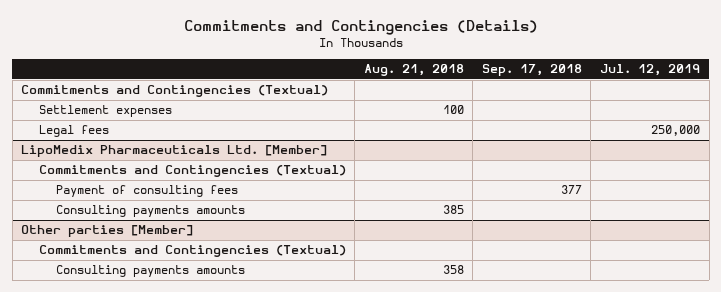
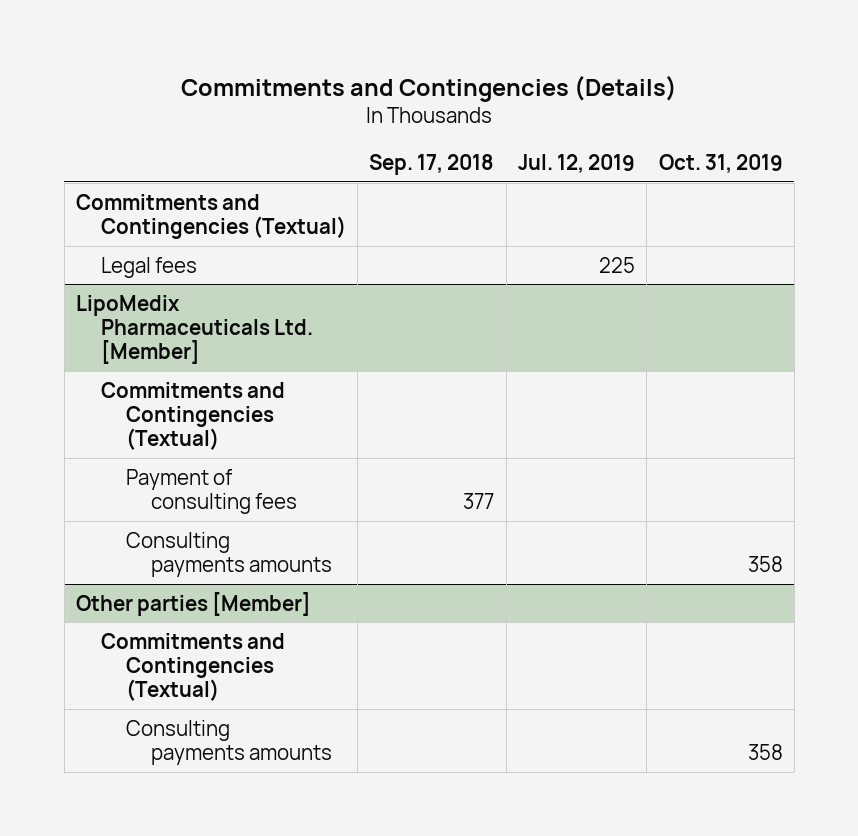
- | Aug. 21, 2018 | Sep. 17, 2018 | Jul. 12, 2019
+ | Sep. 17, 2018 | Jul. 12, 2019 | Oct. 31, 2019
- Settlement expenses | 100 | |
- Legal fees | | | 250,000
+ Legal fees | | 225 |

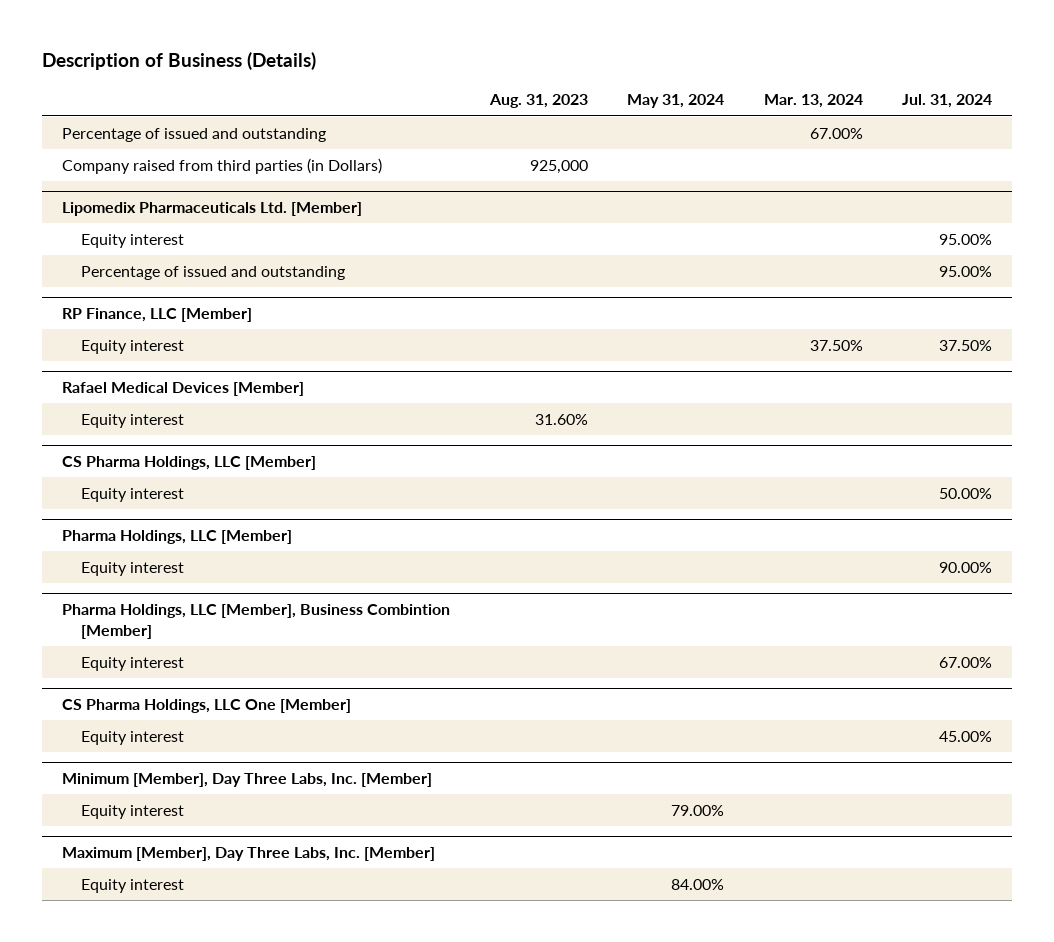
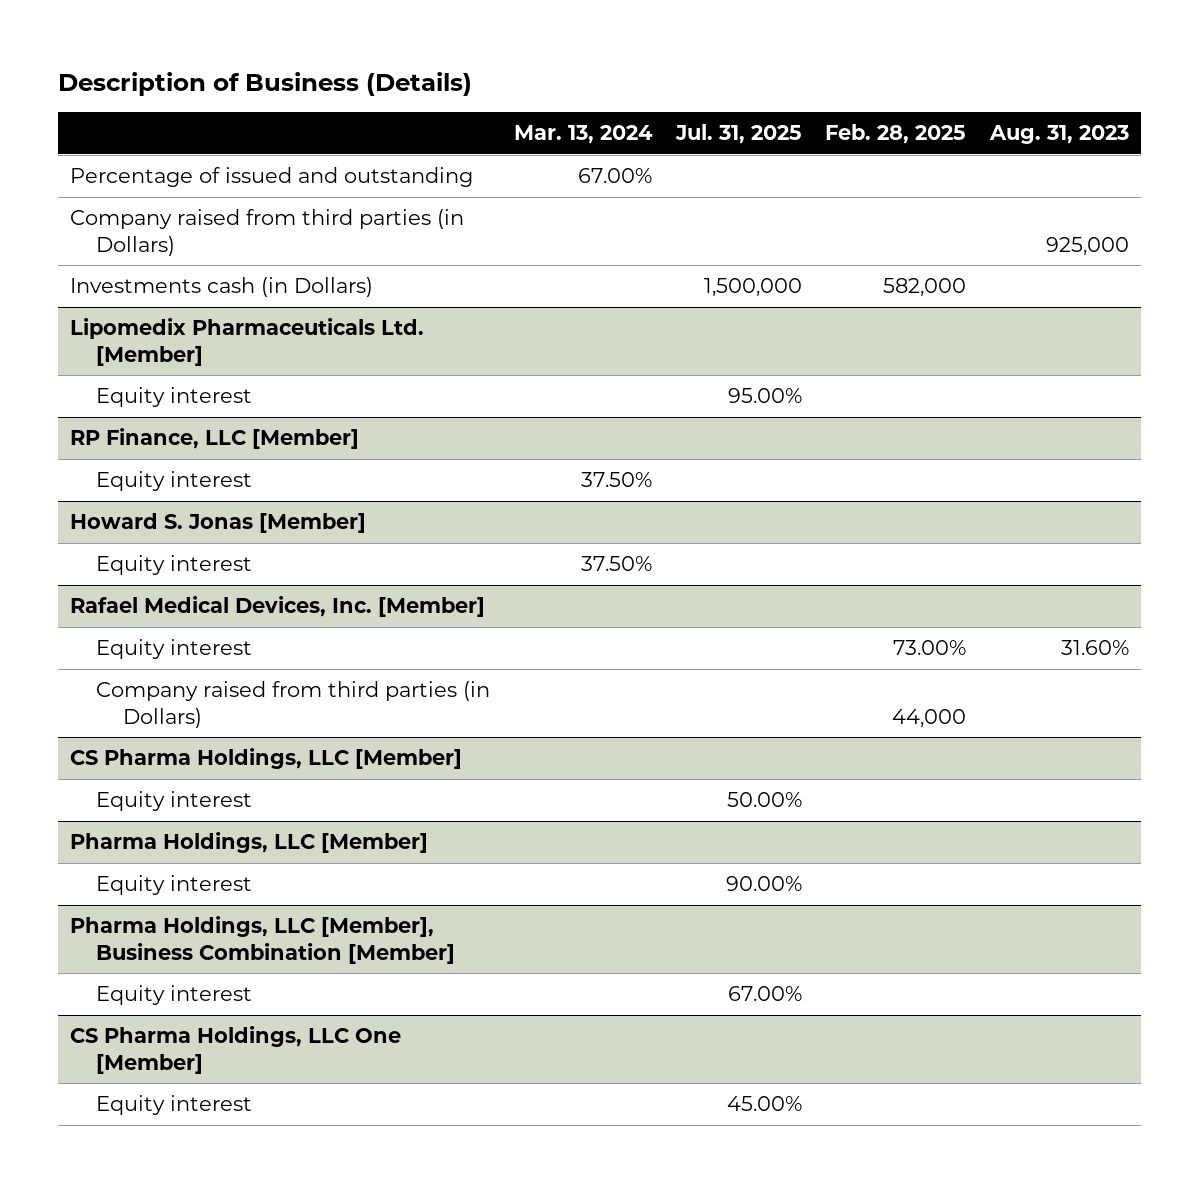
- | Aug. 31, 2023 | May 31, 2024 | Mar. 13, 2024 | Jul. 31, 2024
+ | Mar. 13, 2024 | Jul. 31, 2025 | Feb. 28, 2025 | Aug. 31, 2023
+ Investments cash (in Dollars) | | 1,500,000 | 582,000 |
@ Lipomedix Pharmaceuticals Ltd. [Member]
- Percentage of issued and outstanding | | | | 95.00%
- Rafael Medical Devices [Member]
+ Howard S. Jonas [Member]
+ Equity interest | 37.50% | | |
+ Rafael Medical Devices, Inc. [Member]
+ Company raised from third parties (in Dollars) | | | 44,000 |
- Pharma Holdings, LLC [Member], Business Combintion [Member]
+ Pharma Holdings, LLC [Member], Business Combination [Member]
- Minimum [Member], Day Three Labs, Inc. [Member]
- Equity interest | | 79.00% | |
- Maximum [Member], Day Three Labs, Inc. [Member]
- Equity interest | | 84.00% | |

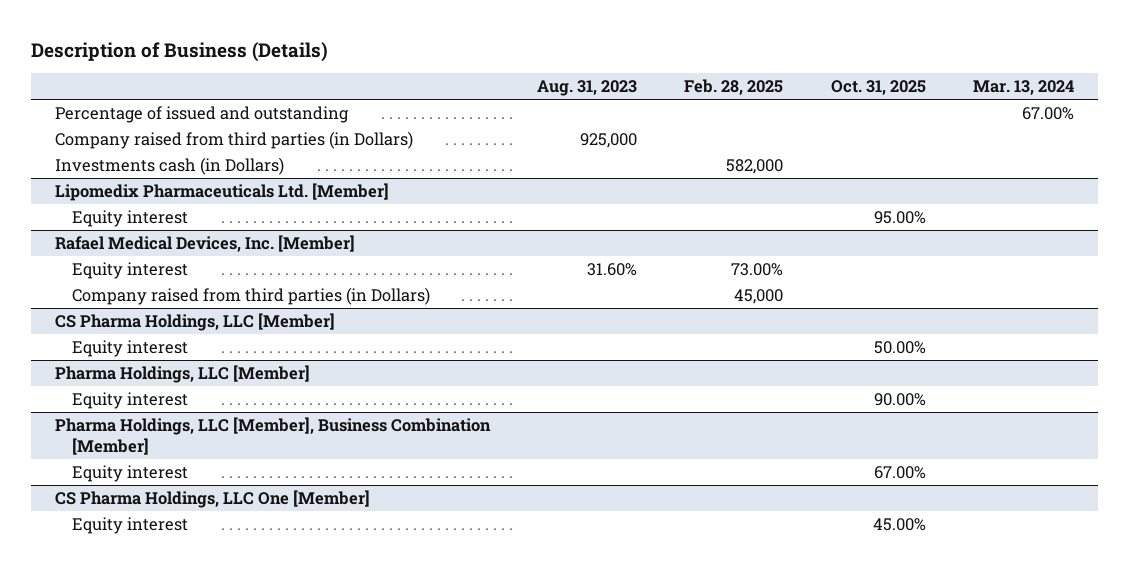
- | Mar. 13, 2024 | Jul. 31, 2025 | Feb. 28, 2025 | Aug. 31, 2023
+ | Aug. 31, 2023 | Feb. 28, 2025 | Oct. 31, 2025 | Mar. 13, 2024
- RP Finance, LLC [Member]
- Equity interest | 37.50% | | |
- Howard S. Jonas [Member]
- Equity interest | 37.50% | | |
@ Rafael Medical Devices, Inc. [Member]
- Company raised from third parties (in Dollars) | | | 44,000 |
+ Company raised from third parties (in Dollars) | | 45,000 | |

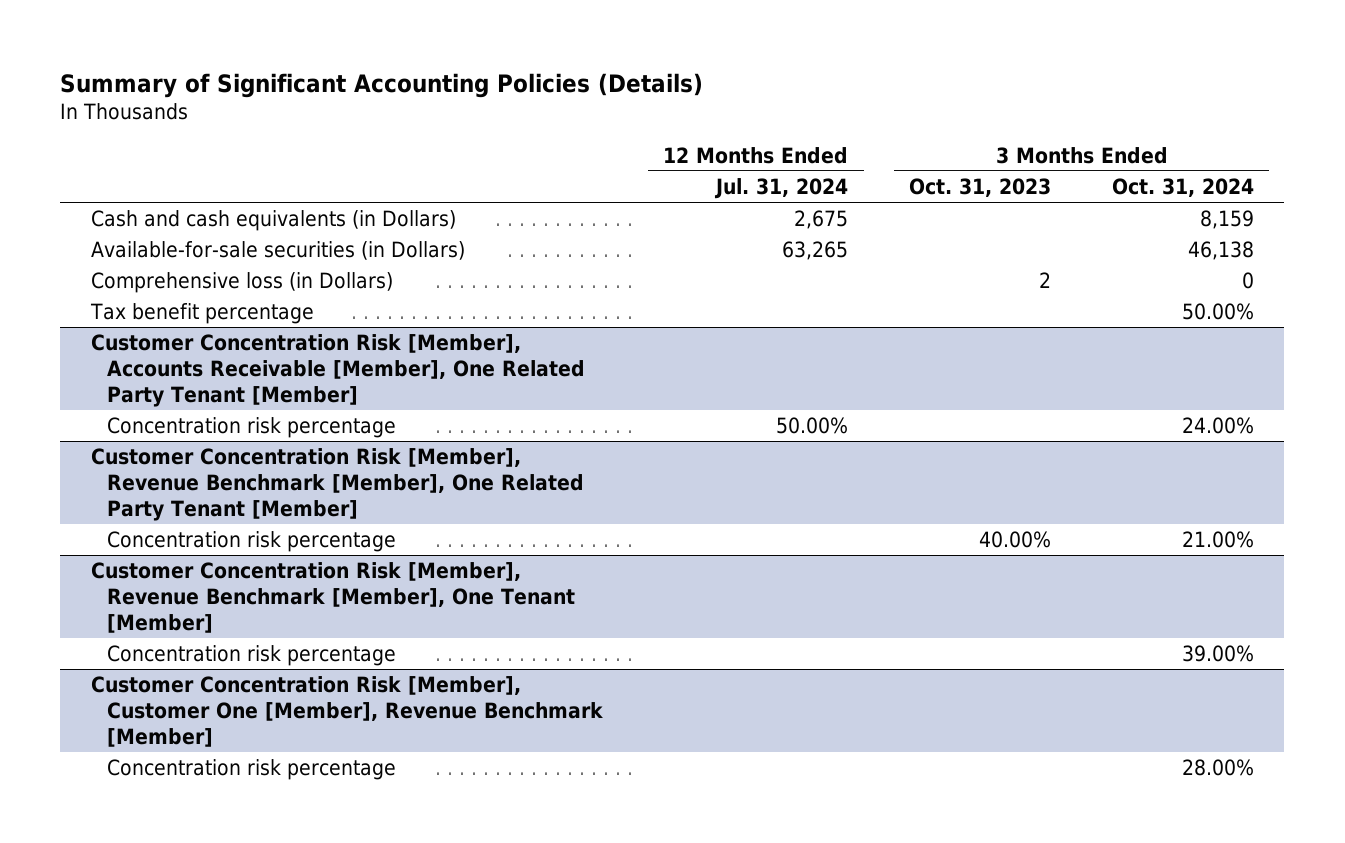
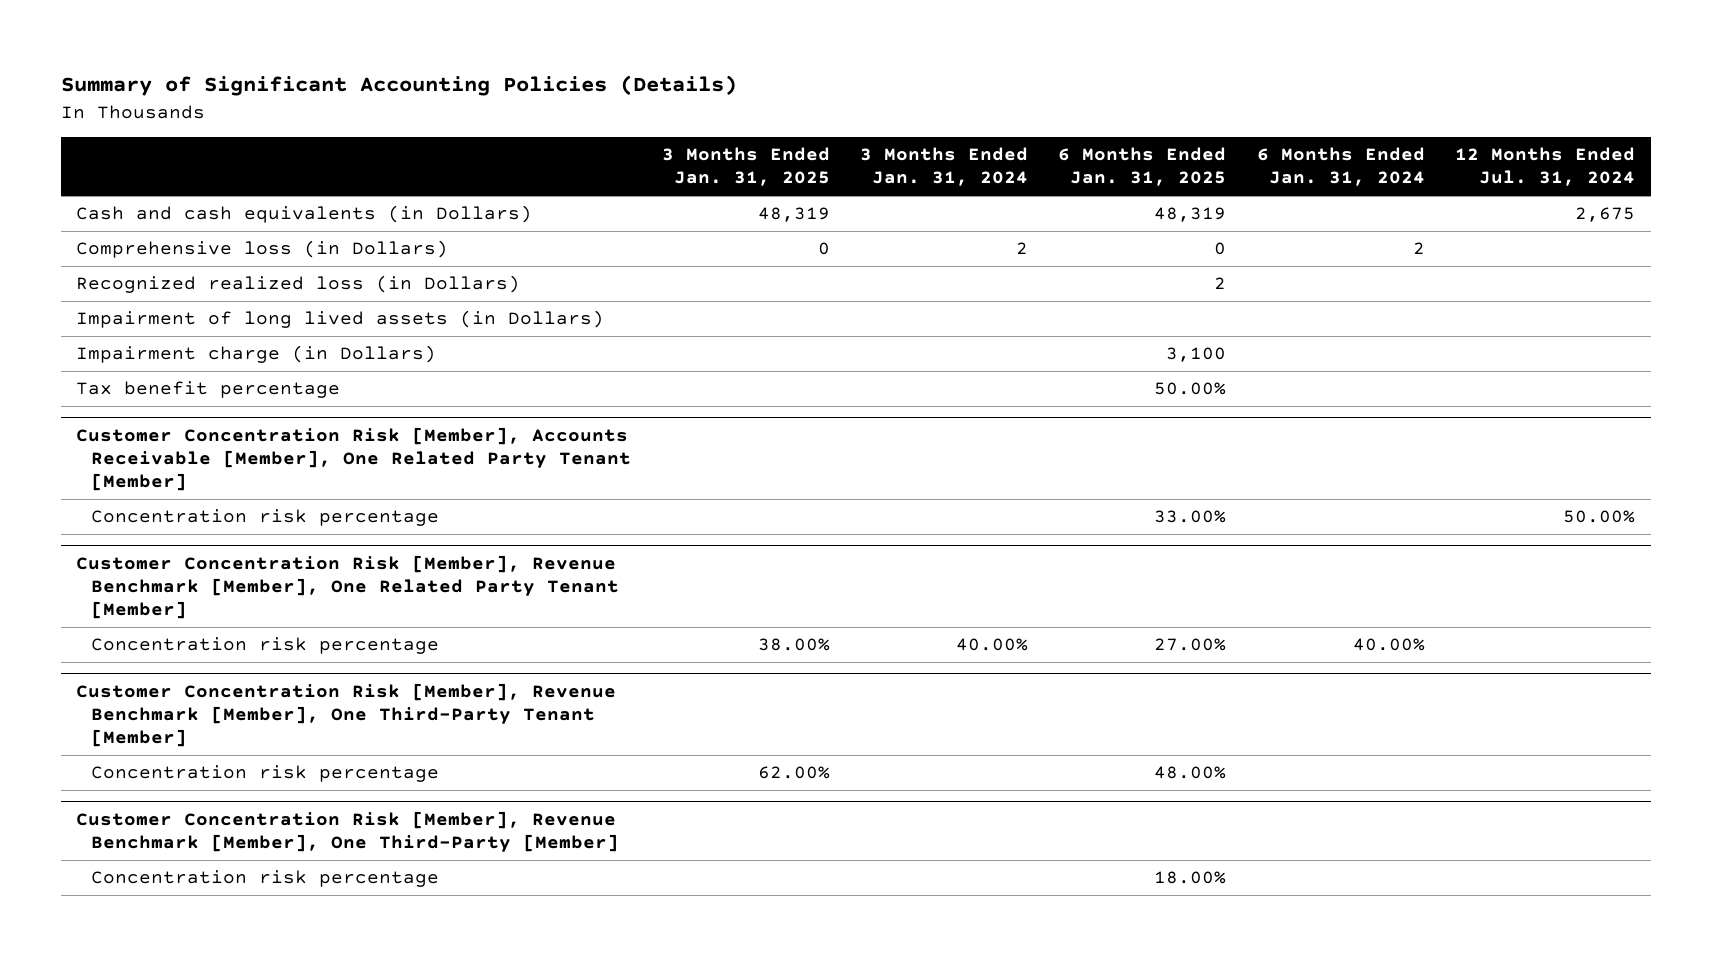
- | 12 Months Ended Jul. 31, 2024 | 3 Months Ended Oct. 31, 2023 | 3 Months Ended Oct. 31, 2024
+ | 3 Months Ended Jan. 31, 2025 | 3 Months Ended Jan. 31, 2024 | 6 Months Ended Jan. 31, 2025 | 6 Months Ended Jan. 31, 2024 | 12 Months Ended Jul. 31, 2024
- Available-for-sale securities (in Dollars) | 63,265 | | 46,138
+ Recognized realized loss (in Dollars) | | | 2 | |
+ Impairment of long lived assets (in Dollars)
+ Impairment charge (in Dollars) | | | 3,100 | |
- Customer Concentration Risk [Member], Revenue Benchmark [Member], One Tenant [Member]
+ Customer Concentration Risk [Member], Revenue Benchmark [Member], One Third-Party Tenant [Member]
- Customer Concentration Risk [Member], Customer One [Member], Revenue Benchmark [Member]
+ Customer Concentration Risk [Member], Revenue Benchmark [Member], One Third-Party [Member]

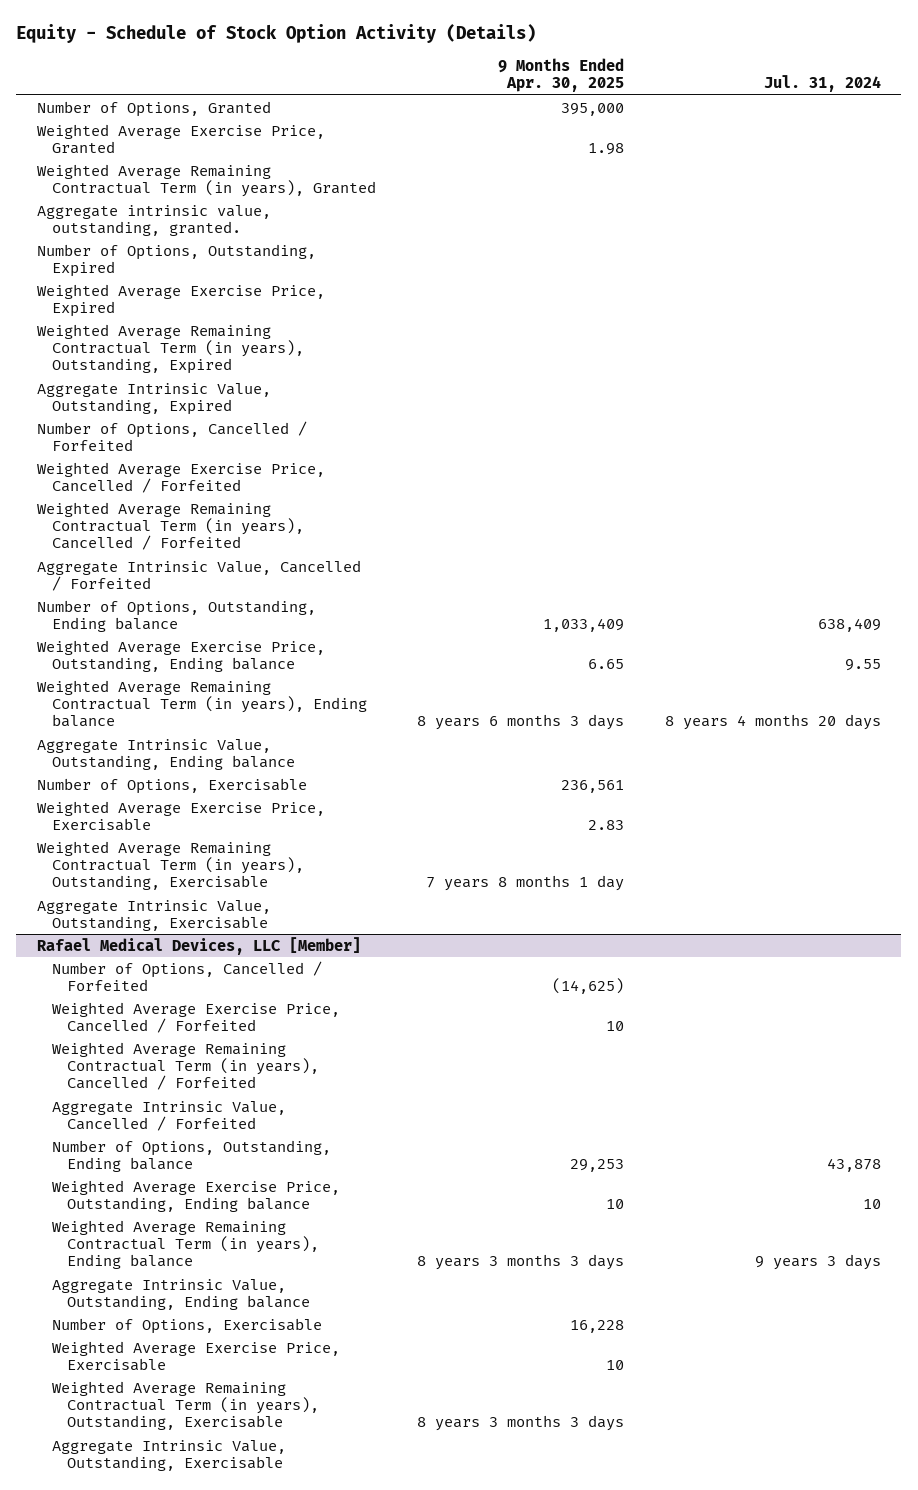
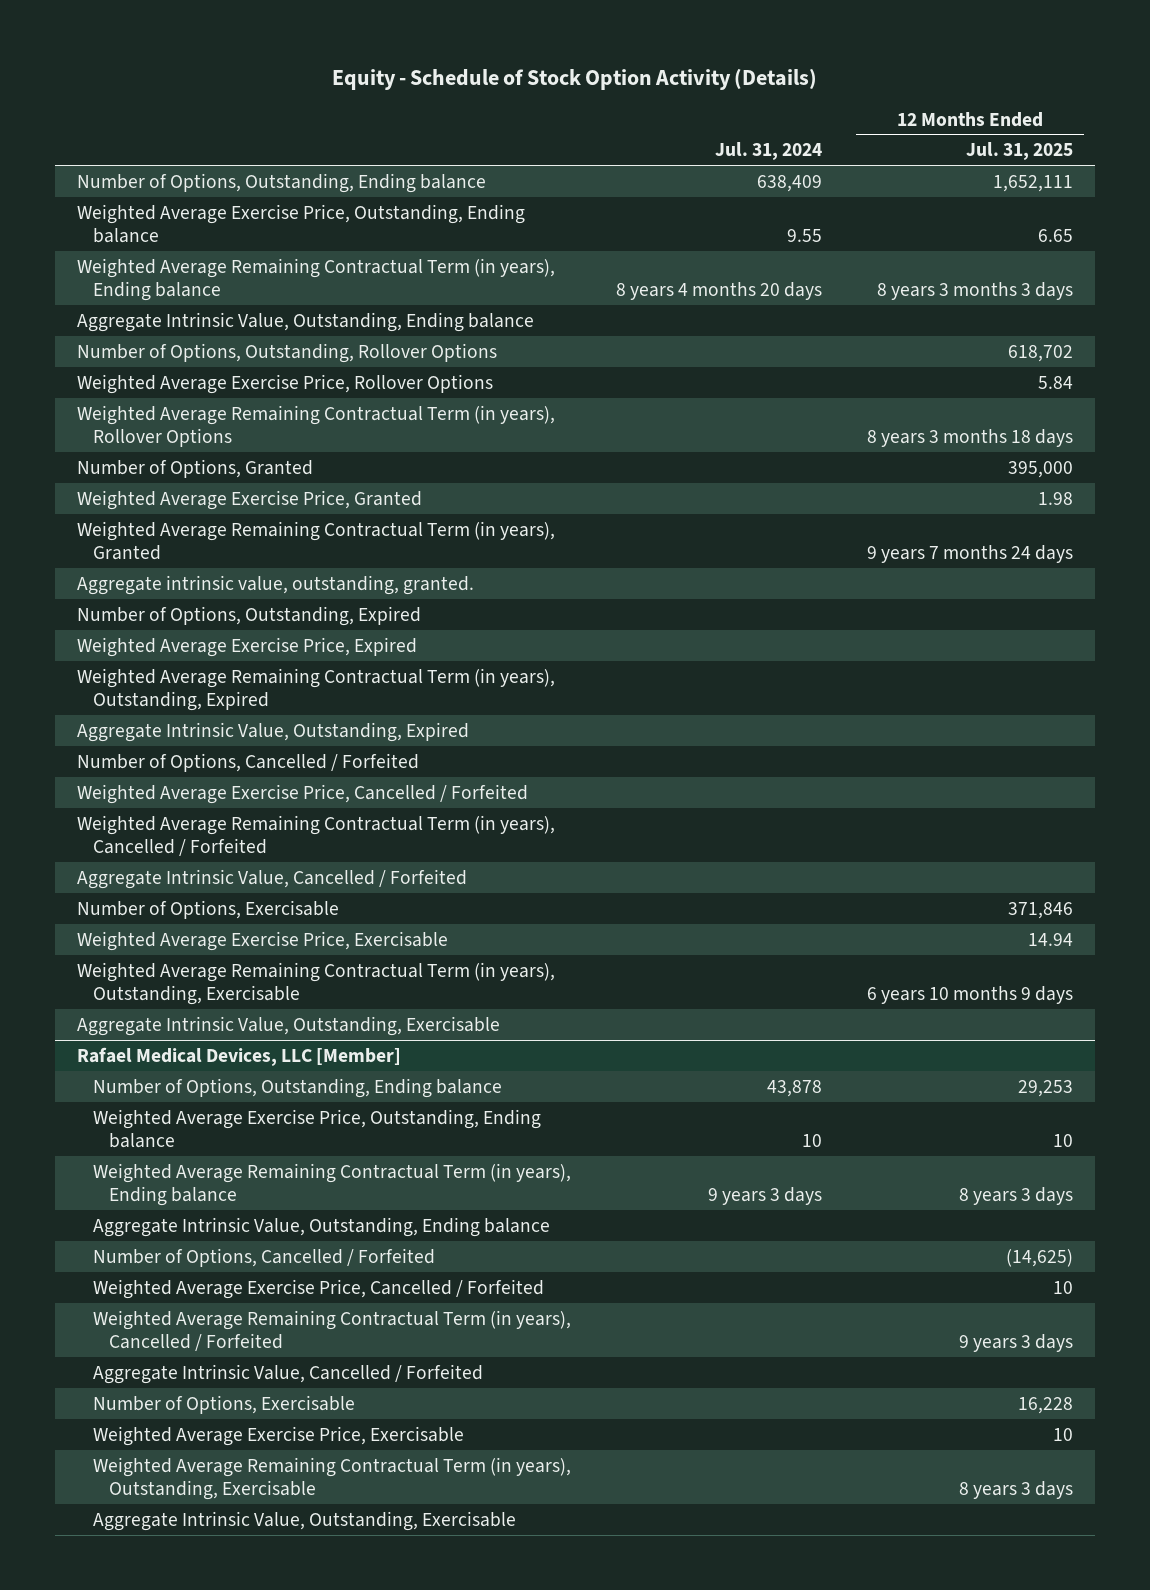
- | 9 Months Ended Apr. 30, 2025 | Jul. 31, 2024
+ | Jul. 31, 2024 | 12 Months Ended Jul. 31, 2025
moved up: Number of Options, Outstanding, Ending balance | 638,409 | 1,652,111
moved up: Weighted Average Exercise Price, Outstanding, Ending balance | 9.55 | 6.65
moved up: Weighted Average Remaining Contractual Term (in years), Ending balance | 8 years 4 months 20 days | 8 years 3 months 3 days
moved up: Aggregate Intrinsic Value, Outstanding, Ending balance
+ Number of Options, Outstanding, Rollover Options | | 618,702
+ Weighted Average Exercise Price, Rollover Options | | 5.84
+ Weighted Average Remaining Contractual Term (in years), Rollover Options | | 8 years 3 months 18 days
@ Rafael Medical Devices, LLC [Member]
moved down: Number of Options, Cancelled / Forfeited | | (14,625)
moved down: Weighted Average Exercise Price, Cancelled / Forfeited | | 10
moved down: Weighted Average Remaining Contractual Term (in years), Cancelled / Forfeited | | 9 years 3 days
moved down: Aggregate Intrinsic Value, Cancelled / Forfeited

